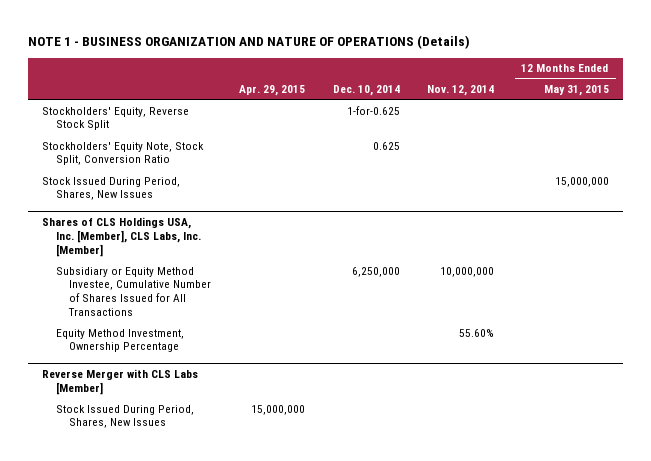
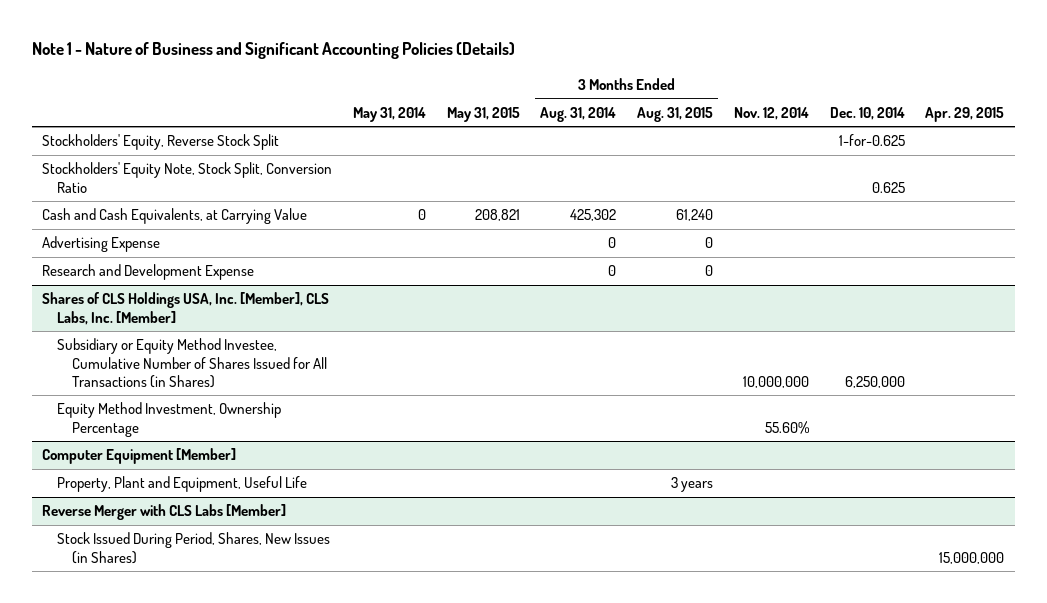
- NOTE 1 - BUSINESS ORGANIZATION AND NATURE OF OPERATIONS (Details)
+ Note 1 - Nature of Business and Significant Accounting Policies (Details)
- | Apr. 29, 2015 | Dec. 10, 2014 | Nov. 12, 2014 | 12 Months Ended May 31, 2015
+ | May 31, 2014 | May 31, 2015 | 3 Months Ended Aug. 31, 2014 | 3 Months Ended Aug. 31, 2015 | Nov. 12, 2014 | Dec. 10, 2014 | Apr. 29, 2015
- Stock Issued During Period, Shares, New Issues | | | | 15,000,000
+ Cash and Cash Equivalents, at Carrying Value | 0 | 208,821 | 425,302 | 61,240 | | |
+ Advertising Expense | | | 0 | 0 | | |
+ Research and Development Expense | | | 0 | 0 | | |
@ Shares of CLS Holdings USA, Inc. [Member], CLS Labs, Inc. [Member]
- Subsidiary or Equity Method Investee, Cumulative Number of Shares Issued for All Transactions | | 6,250,000 | 10,000,000 |
+ Subsidiary or Equity Method Investee, Cumulative Number of Shares Issued for All Transactions (in Shares) | | | | | 10,000,000 | 6,250,000 |
+ Computer Equipment [Member]
+ Property, Plant and Equipment, Useful Life | | | | 3 years | | |
@ Reverse Merger with CLS Labs [Member]
- Stock Issued During Period, Shares, New Issues | 15,000,000 | | |
+ Stock Issued During Period, Shares, New Issues (in Shares) | | | | | | | 15,000,000

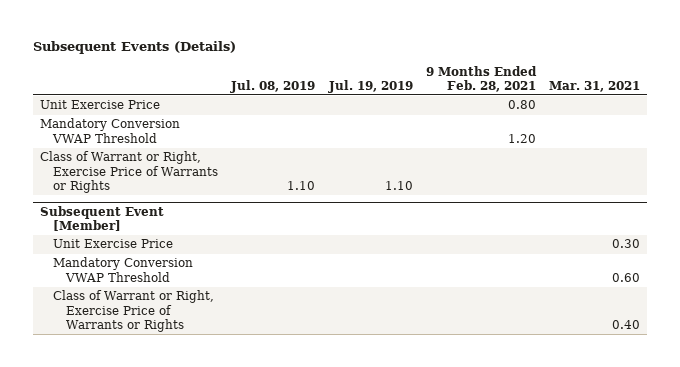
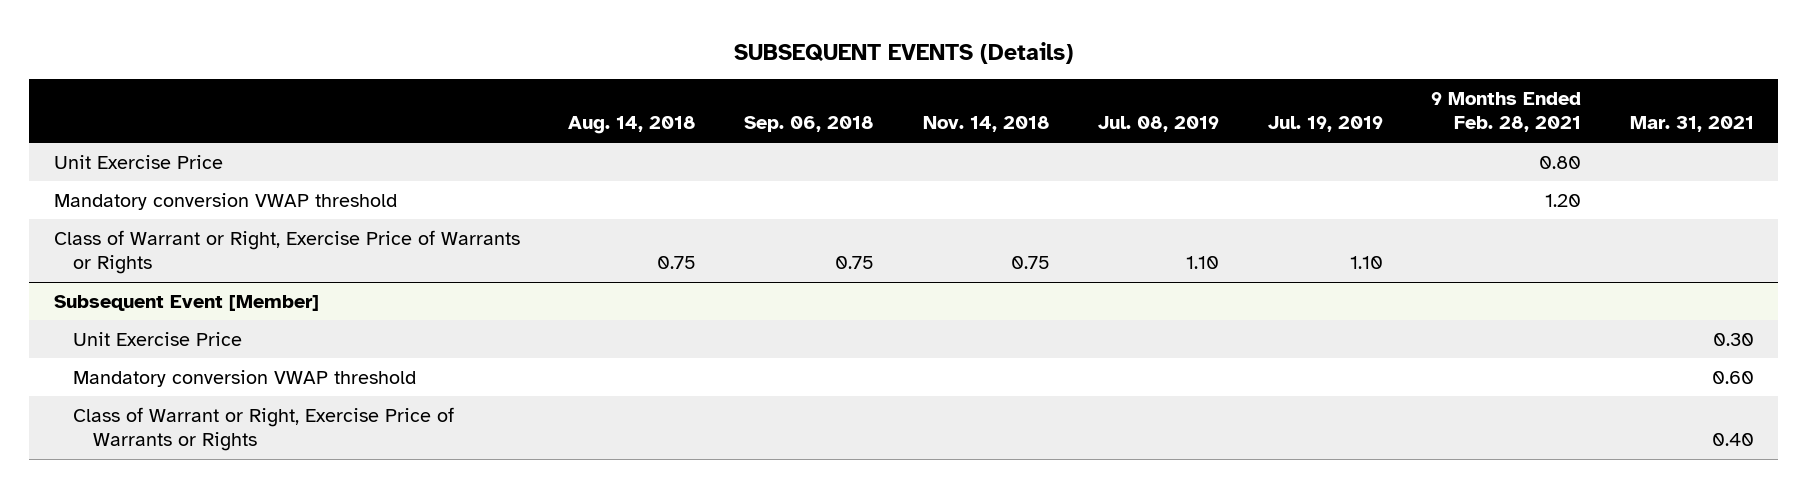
- Subsequent Events (Details)
+ SUBSEQUENT EVENTS (Details)
- | Jul. 08, 2019 | Jul. 19, 2019 | 9 Months Ended Feb. 28, 2021 | Mar. 31, 2021
+ | Aug. 14, 2018 | Sep. 06, 2018 | Nov. 14, 2018 | Jul. 08, 2019 | Jul. 19, 2019 | 9 Months Ended Feb. 28, 2021 | Mar. 31, 2021
- Mandatory Conversion VWAP Threshold | | | 1.20 |
+ Mandatory conversion VWAP threshold | | | | | | 1.20 |
@ Subsequent Event [Member]
- Mandatory Conversion VWAP Threshold | | | | 0.60
+ Mandatory conversion VWAP threshold | | | | | | | 0.60

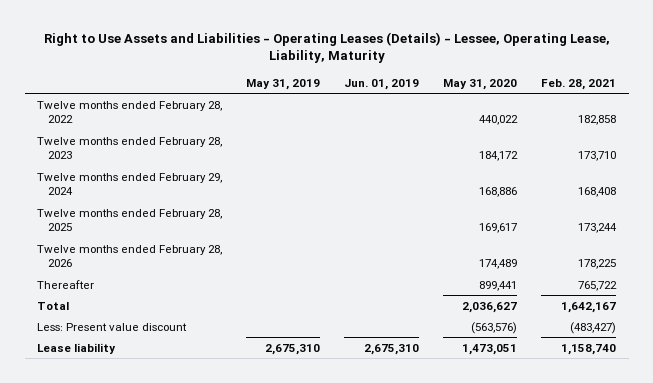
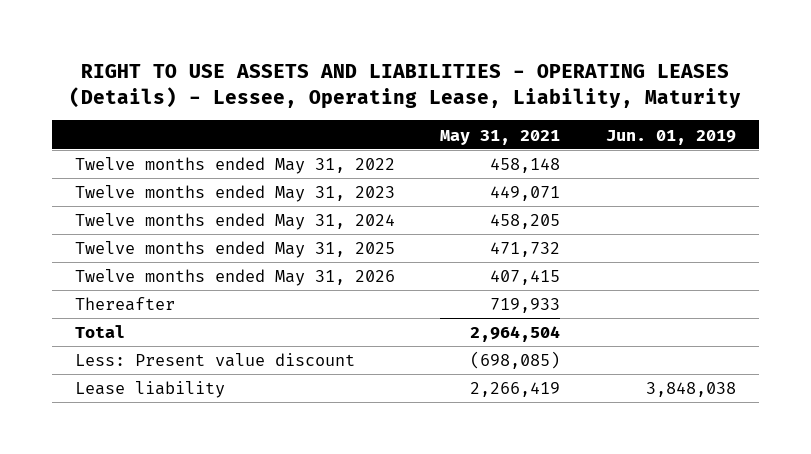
- Right to Use Assets and Liabilities - Operating Leases (Details) - Lessee, Operating Lease, Liability, Maturity
+ RIGHT TO USE ASSETS AND LIABILITIES - OPERATING LEASES (Details) - Lessee, Operating Lease, Liability, Maturity
- | May 31, 2019 | Jun. 01, 2019 | May 31, 2020 | Feb. 28, 2021
+ | May 31, 2021 | Jun. 01, 2019
- Twelve months ended February 28, 2022 | | | 440,022 | 182,858
- Twelve months ended February 28, 2023 | | | 184,172 | 173,710
- Twelve months ended February 29, 2024 | | | 168,886 | 168,408
- Twelve months ended February 28, 2025 | | | 169,617 | 173,244
- Twelve months ended February 28, 2026 | | | 174,489 | 178,225
+ Twelve months ended May 31, 2022 | 458,148 |
+ Twelve months ended May 31, 2023 | 449,071 |
+ Twelve months ended May 31, 2024 | 458,205 |
+ Twelve months ended May 31, 2025 | 471,732 |
+ Twelve months ended May 31, 2026 | 407,415 |
- Lease liability | 2,675,310 | 2,675,310 | 1,473,051 | 1,158,740
+ Lease liability | 2,266,419 | 3,848,038

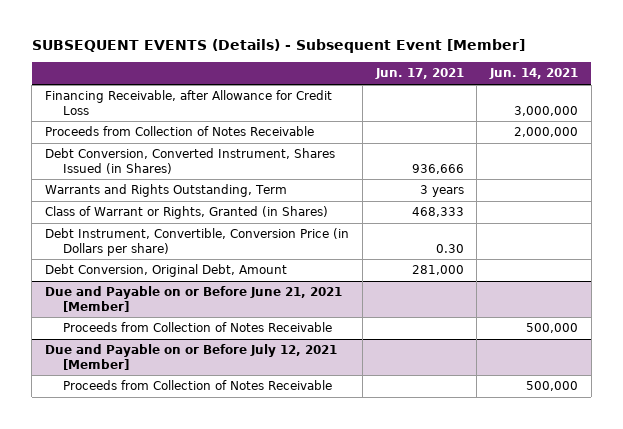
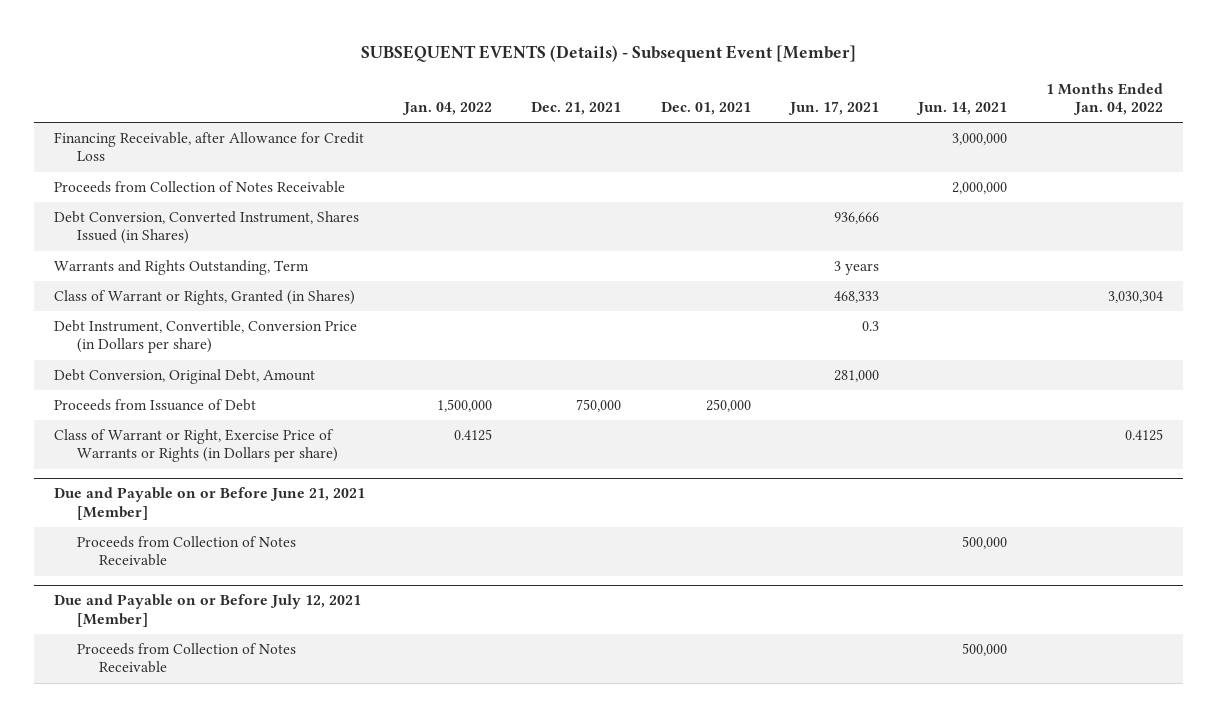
- | Jun. 17, 2021 | Jun. 14, 2021
+ | Jan. 04, 2022 | Dec. 21, 2021 | Dec. 01, 2021 | Jun. 17, 2021 | Jun. 14, 2021 | 1 Months Ended Jan. 04, 2022
- Debt Instrument, Convertible, Conversion Price (in Dollars per share) | 0.30 |
+ Debt Instrument, Convertible, Conversion Price (in Dollars per share) | | | | 0.3 | |
+ Proceeds from Issuance of Debt | 1,500,000 | 750,000 | 250,000 | | |
+ Class of Warrant or Right, Exercise Price of Warrants or Rights (in Dollars per share) | 0.4125 | | | | | 0.4125

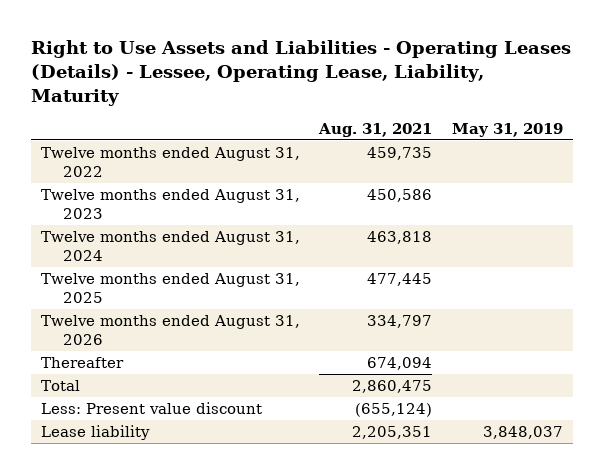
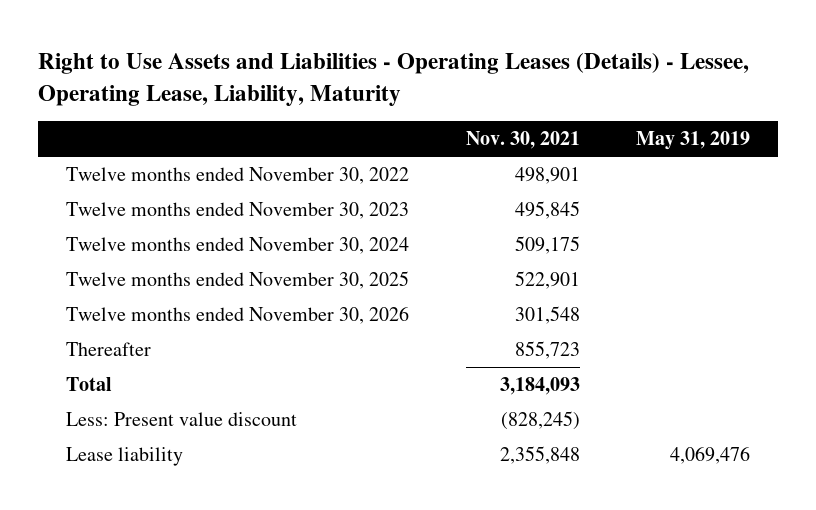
- | Aug. 31, 2021 | May 31, 2019
+ | Nov. 30, 2021 | May 31, 2019
- Twelve months ended August 31, 2022 | 459,735 |
- Twelve months ended August 31, 2023 | 450,586 |
- Twelve months ended August 31, 2024 | 463,818 |
- Twelve months ended August 31, 2025 | 477,445 |
- Twelve months ended August 31, 2026 | 334,797 |
+ Twelve months ended November 30, 2022 | 498,901 |
+ Twelve months ended November 30, 2023 | 495,845 |
+ Twelve months ended November 30, 2024 | 509,175 |
+ Twelve months ended November 30, 2025 | 522,901 |
+ Twelve months ended November 30, 2026 | 301,548 |
- Lease liability | 2,205,351 | 3,848,037
+ Lease liability | 2,355,848 | 4,069,476

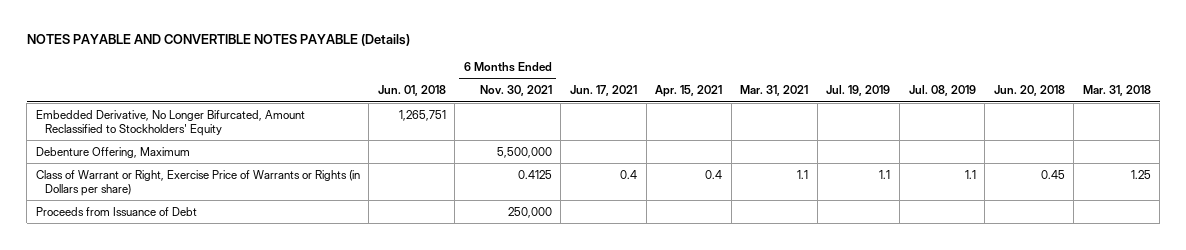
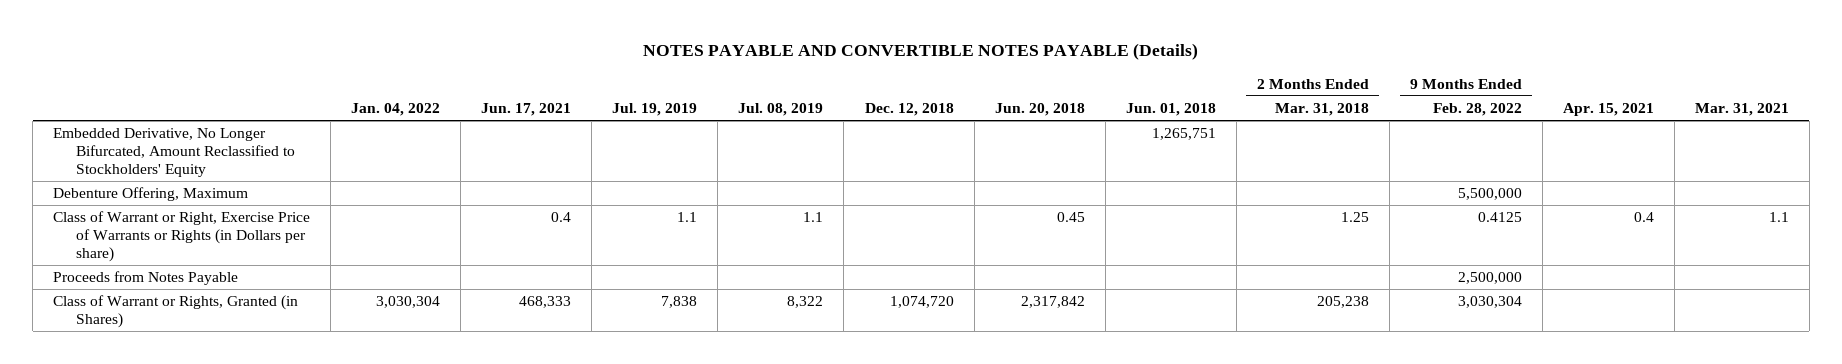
- | Jun. 01, 2018 | 6 Months Ended Nov. 30, 2021 | Jun. 17, 2021 | Apr. 15, 2021 | Mar. 31, 2021 | Jul. 19, 2019 | Jul. 08, 2019 | Jun. 20, 2018 | Mar. 31, 2018
+ | Jan. 04, 2022 | Jun. 17, 2021 | Jul. 19, 2019 | Jul. 08, 2019 | Dec. 12, 2018 | Jun. 20, 2018 | Jun. 01, 2018 | 2 Months Ended Mar. 31, 2018 | 9 Months Ended Feb. 28, 2022 | Apr. 15, 2021 | Mar. 31, 2021
- Proceeds from Issuance of Debt | | 250,000 | | | | | | |
+ Proceeds from Notes Payable | | | | | | | | | 2,500,000 | |
+ Class of Warrant or Rights, Granted (in Shares) | 3,030,304 | 468,333 | 7,838 | 8,322 | 1,074,720 | 2,317,842 | | 205,238 | 3,030,304 | |

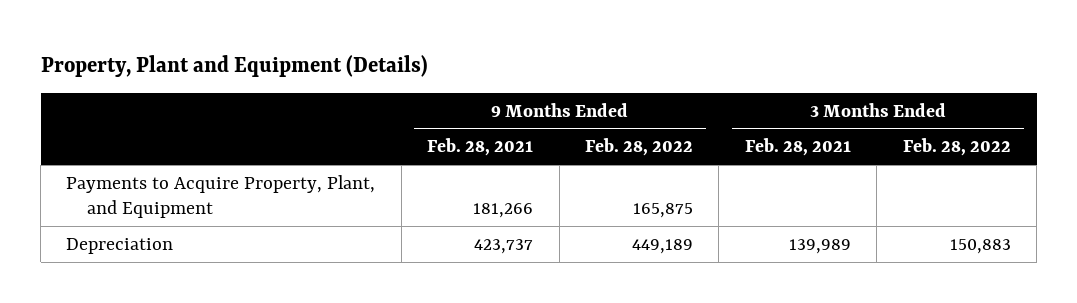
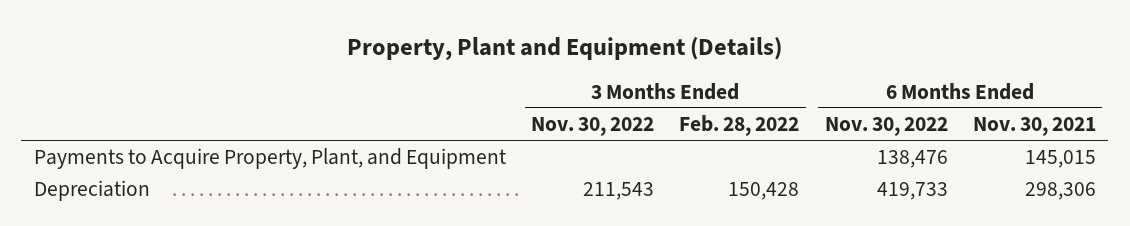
- | 9 Months Ended Feb. 28, 2021 | 9 Months Ended Feb. 28, 2022 | 3 Months Ended Feb. 28, 2021 | 3 Months Ended Feb. 28, 2022
+ | 3 Months Ended Nov. 30, 2022 | 3 Months Ended Feb. 28, 2022 | 6 Months Ended Nov. 30, 2022 | 6 Months Ended Nov. 30, 2021
- Depreciation | 423,737 | 449,189 | 139,989 | 150,883
+ Depreciation | 211,543 | 150,428 | 419,733 | 298,306

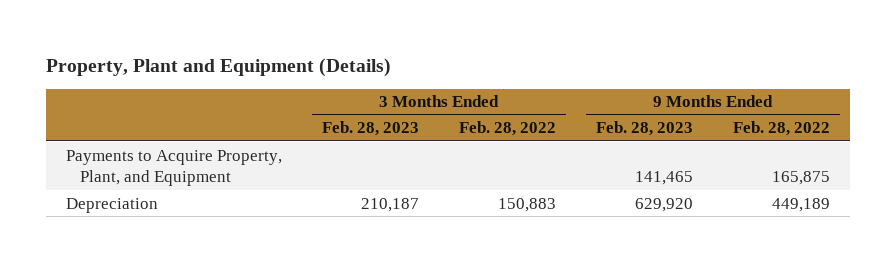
- | 3 Months Ended Nov. 30, 2022 | 3 Months Ended Feb. 28, 2022 | 6 Months Ended Nov. 30, 2022 | 6 Months Ended Nov. 30, 2021
+ | 3 Months Ended Feb. 28, 2023 | 3 Months Ended Feb. 28, 2022 | 9 Months Ended Feb. 28, 2023 | 9 Months Ended Feb. 28, 2022
- Depreciation | 211,543 | 150,428 | 419,733 | 298,306
+ Depreciation | 210,187 | 150,883 | 629,920 | 449,189

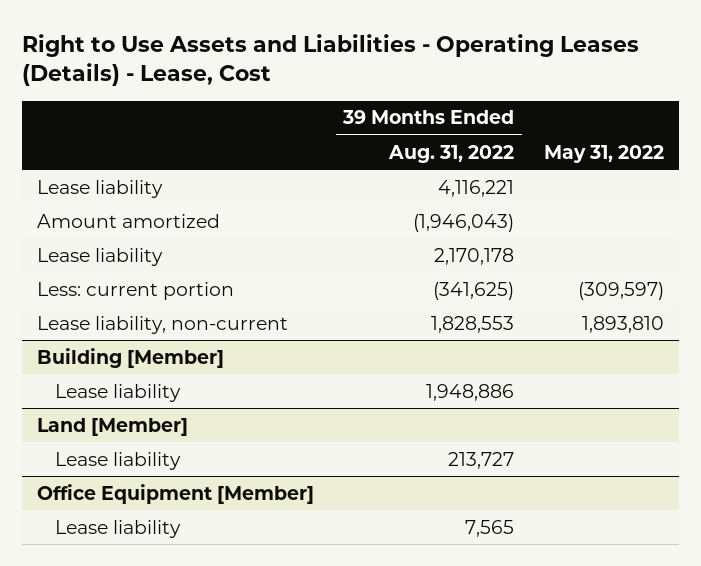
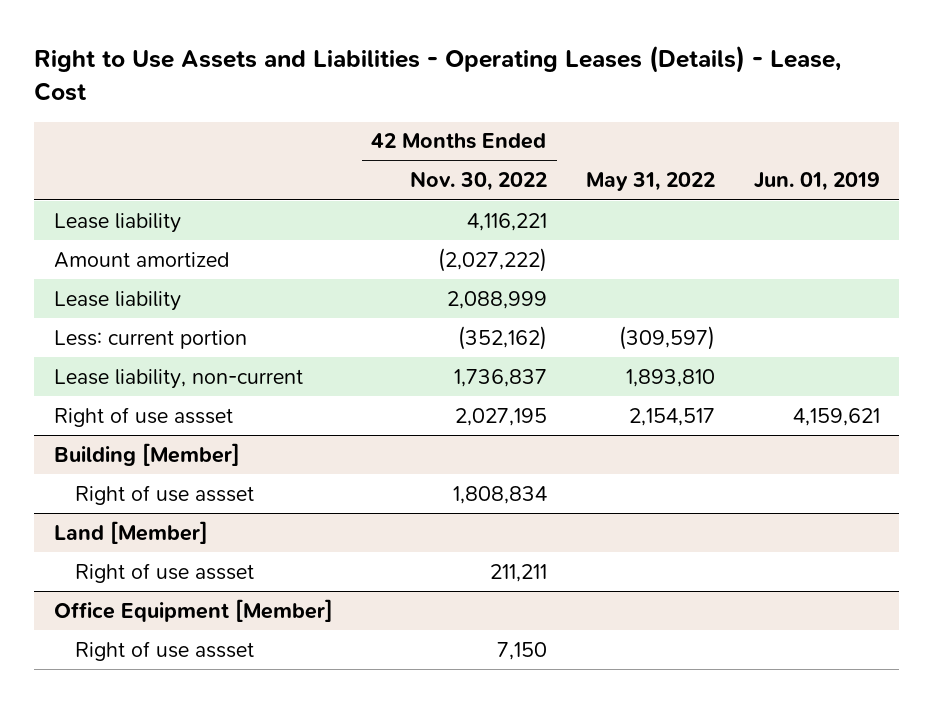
- | 39 Months Ended Aug. 31, 2022 | May 31, 2022
+ | 42 Months Ended Nov. 30, 2022 | May 31, 2022 | Jun. 01, 2019
+ Right of use assset | 2,027,195 | 2,154,517 | 4,159,621
@ Building [Member]
- Lease liability | 1,948,886 |
+ Right of use assset | 1,808,834 | |
@ Land [Member]
- Lease liability | 213,727 |
+ Right of use assset | 211,211 | |
@ Office Equipment [Member]
- Lease liability | 7,565 |
+ Right of use assset | 7,150 | |

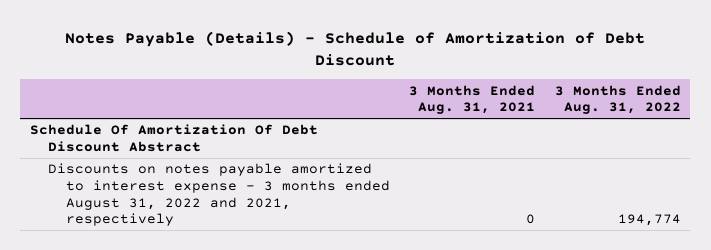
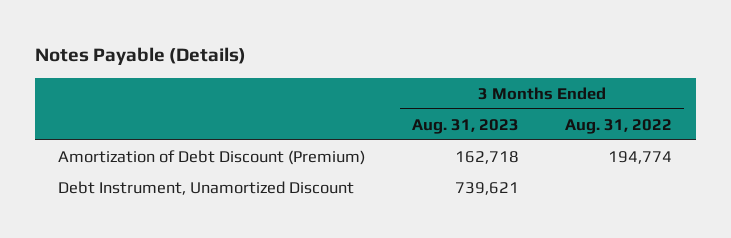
- Notes Payable (Details) - Schedule of Amortization of Debt Discount
+ Notes Payable (Details)
- | 3 Months Ended Aug. 31, 2021 | 3 Months Ended Aug. 31, 2022
+ | 3 Months Ended Aug. 31, 2023 | 3 Months Ended Aug. 31, 2022
- Schedule Of Amortization Of Debt Discount Abstract
- Discounts on notes payable amortized to interest expense - 3 months ended August 31, 2022 and 2021, respectively | 0 | 194,774
+ Amortization of Debt Discount (Premium) | 162,718 | 194,774
+ Debt Instrument, Unamortized Discount | 739,621 |

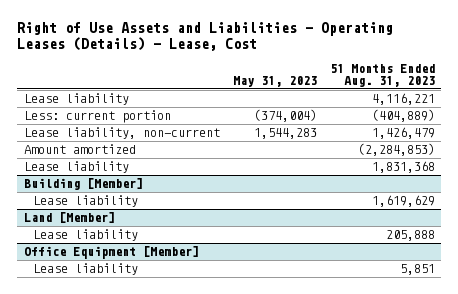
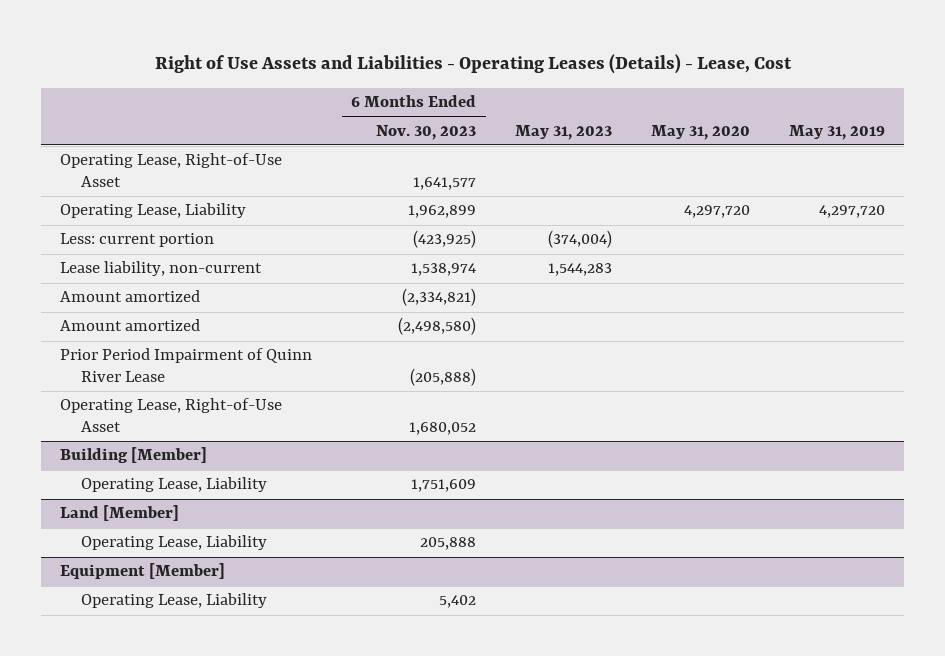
- | May 31, 2023 | 51 Months Ended Aug. 31, 2023
+ | 6 Months Ended Nov. 30, 2023 | May 31, 2023 | May 31, 2020 | May 31, 2019
- Lease liability | | 4,116,221
+ Operating Lease, Right-of-Use Asset | 1,641,577 | | |
+ Operating Lease, Liability | 1,962,899 | | 4,297,720 | 4,297,720
- Lease liability | | 1,831,368
+ Amount amortized | (2,498,580) | | |
+ Prior Period Impairment of Quinn River Lease | (205,888) | | |
+ Operating Lease, Right-of-Use Asset | 1,680,052 | | |
@ Building [Member]
- Lease liability | | 1,619,629
+ Operating Lease, Liability | 1,751,609 | | |
@ Land [Member]
- Lease liability | | 205,888
- Office Equipment [Member]
- Lease liability | | 5,851
@ Land [Member]
+ Operating Lease, Liability | 205,888 | | |
+ Equipment [Member]
+ Operating Lease, Liability | 5,402 | | |

